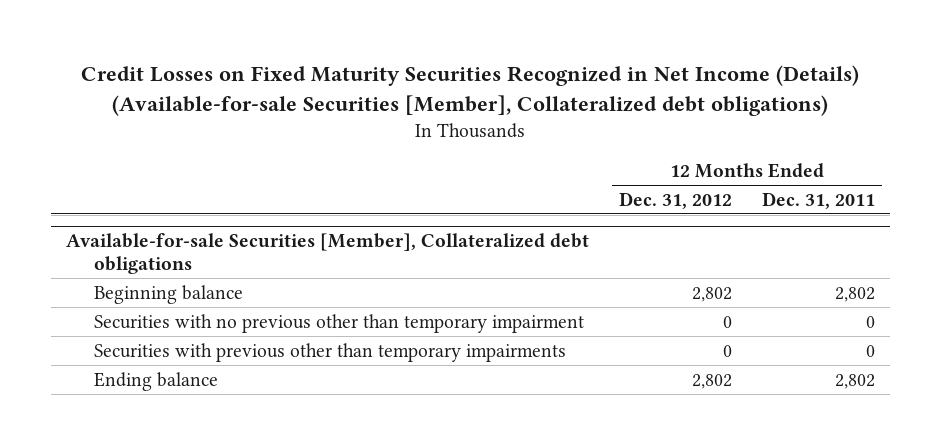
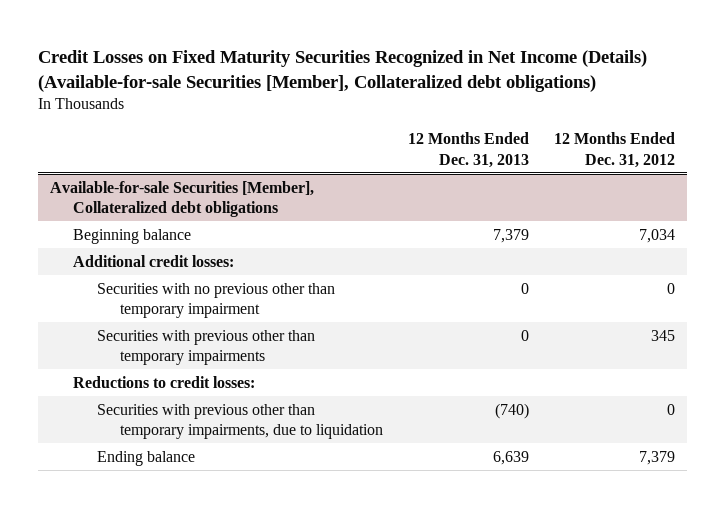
- | 12 Months Ended Dec. 31, 2012 | 12 Months Ended Dec. 31, 2011
+ | 12 Months Ended Dec. 31, 2013 | 12 Months Ended Dec. 31, 2012
@ Available-for-sale Securities [Member], Collateralized debt obligations
- Beginning balance | 2,802 | 2,802
+ Beginning balance | 7,379 | 7,034
+ Additional credit losses:
- Securities with previous other than temporary impairments | 0 | 0
- Ending balance | 2,802 | 2,802
+ Securities with previous other than temporary impairments | 0 | 345
+ Reductions to credit losses:
+ Securities with previous other than temporary impairments, due to liquidation | (740) | 0
+ Ending balance | 6,639 | 7,379

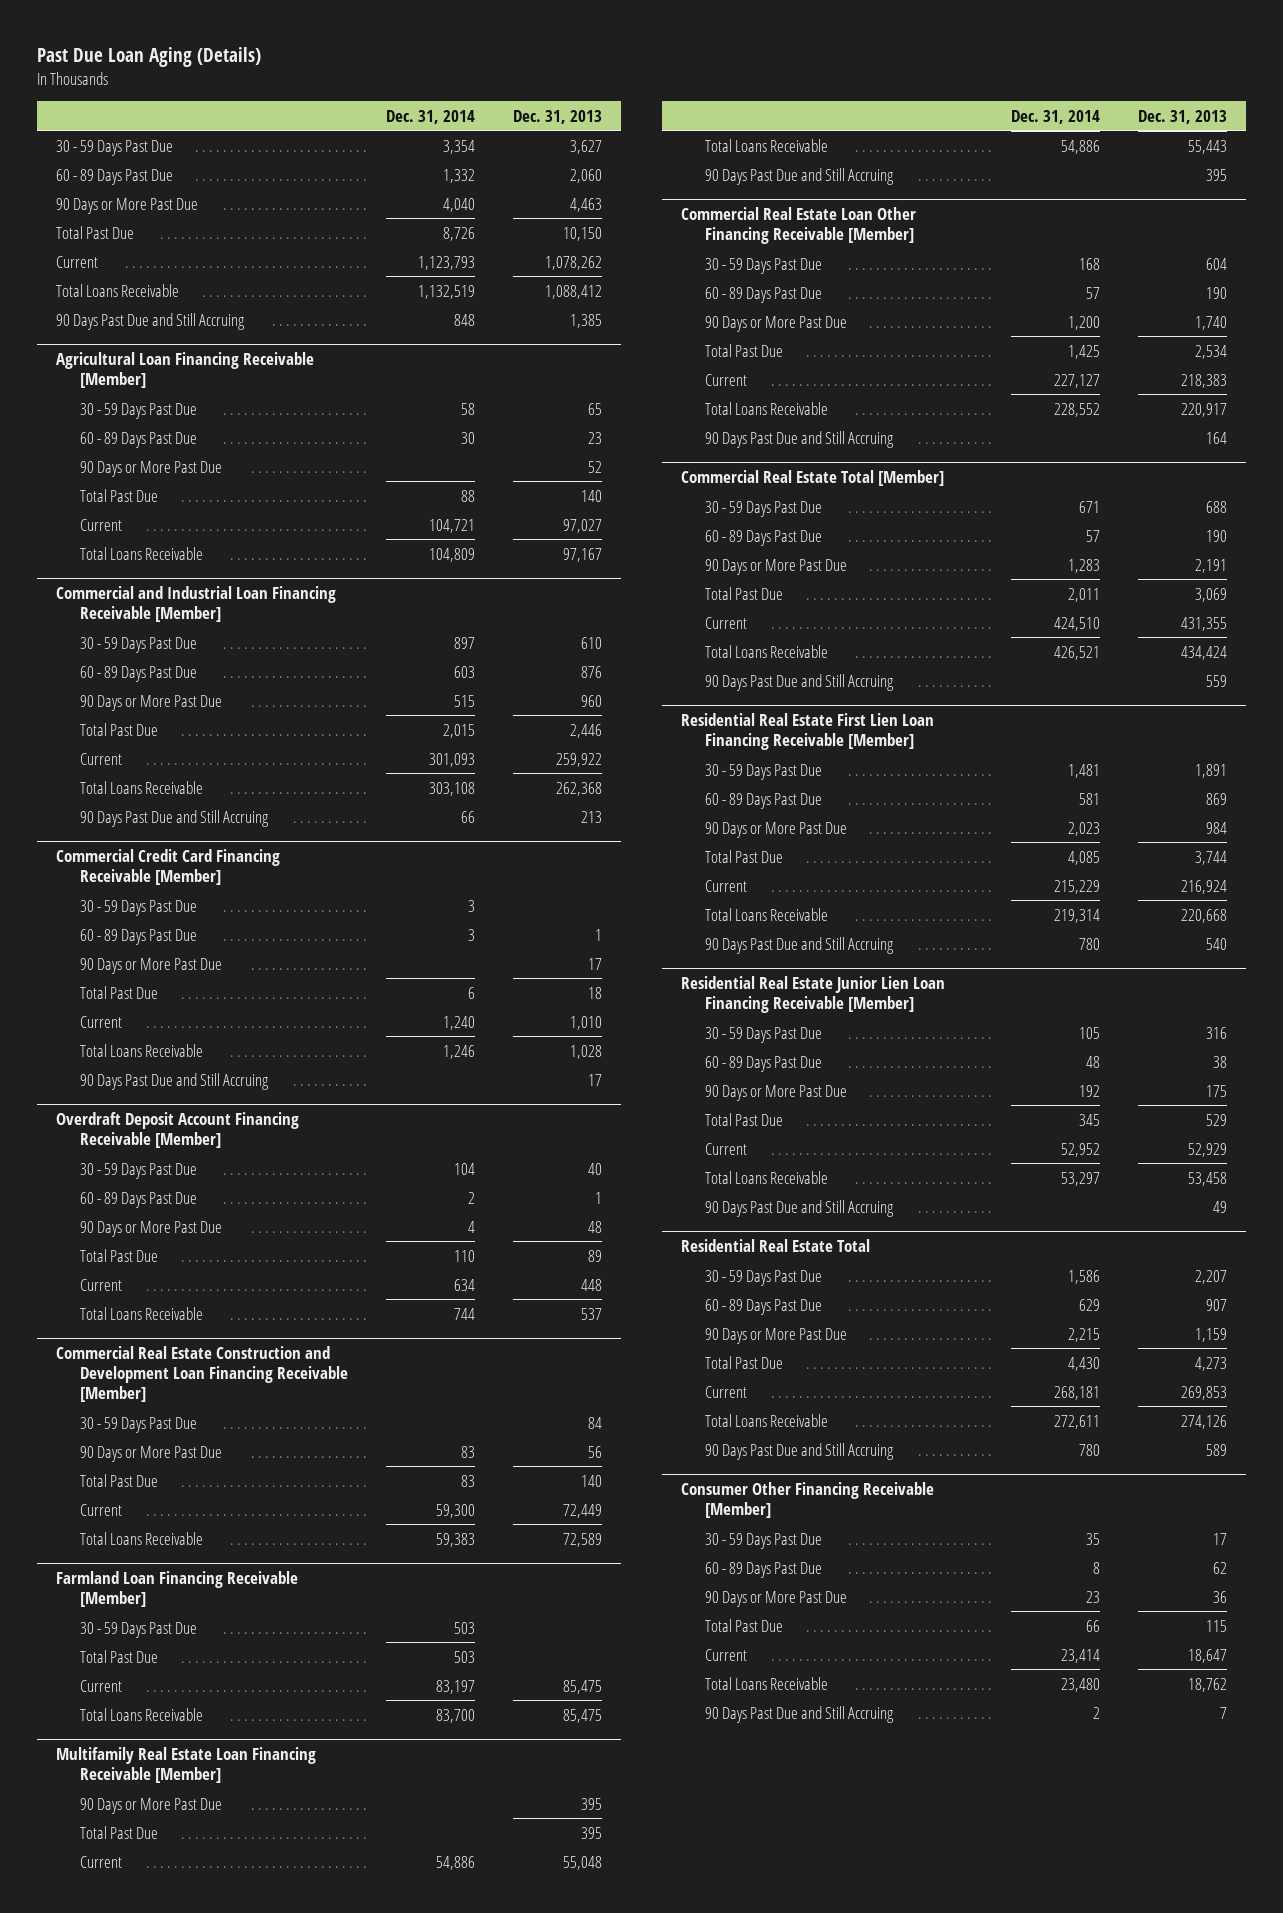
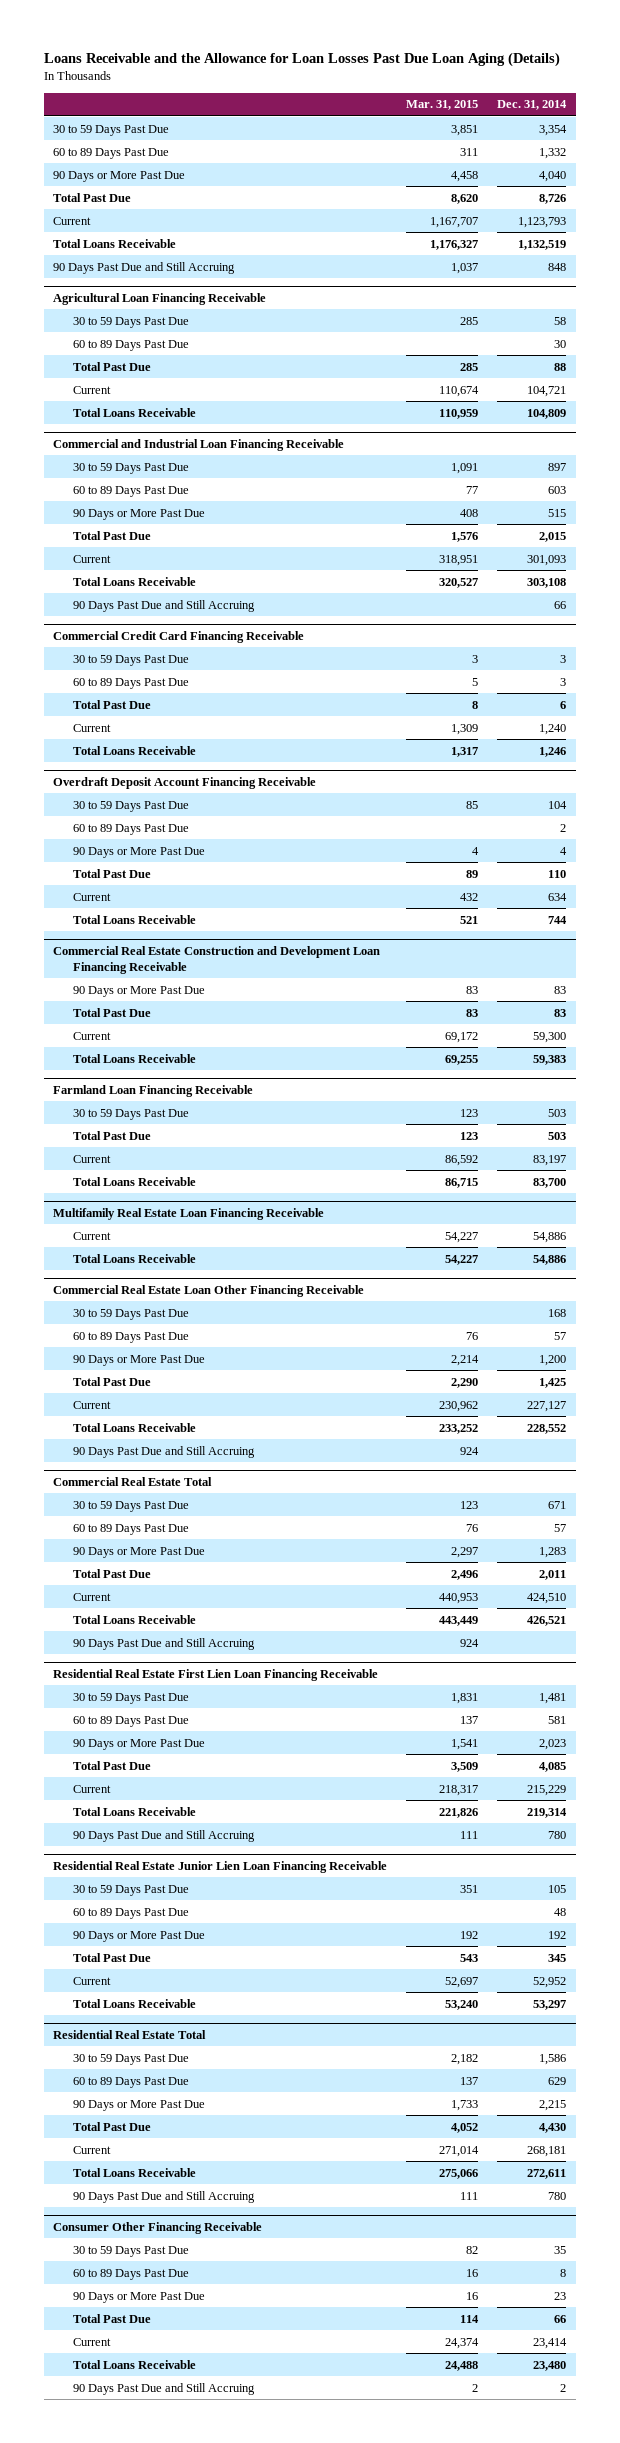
- Past Due Loan Aging (Details)
+ Loans Receivable and the Allowance for Loan Losses Past Due Loan Aging (Details)
- | Dec. 31, 2014 | Dec. 31, 2013
+ | Mar. 31, 2015 | Dec. 31, 2014
- 30 - 59 Days Past Due | 3,354 | 3,627
- 60 - 89 Days Past Due | 1,332 | 2,060
+ 30 to 59 Days Past Due | 3,851 | 3,354
+ 60 to 89 Days Past Due | 311 | 1,332
- Agricultural Loan Financing Receivable [Member]
- 30 - 59 Days Past Due | 58 | 65
- 60 - 89 Days Past Due | 30 | 23
- 90 Days or More Past Due | | 52
+ Agricultural Loan Financing Receivable
+ 30 to 59 Days Past Due | 285 | 58
+ 60 to 89 Days Past Due | | 30
- Commercial and Industrial Loan Financing Receivable [Member]
- 30 - 59 Days Past Due | 897 | 610
- 60 - 89 Days Past Due | 603 | 876
+ Commercial and Industrial Loan Financing Receivable
+ 30 to 59 Days Past Due | 1,091 | 897
+ 60 to 89 Days Past Due | 77 | 603
- Commercial Credit Card Financing Receivable [Member]
- 30 - 59 Days Past Due | 3 |
- 60 - 89 Days Past Due | 3 | 1
- 90 Days or More Past Due | | 17
+ Commercial Credit Card Financing Receivable
+ 30 to 59 Days Past Due | 3 | 3
+ 60 to 89 Days Past Due | 5 | 3
- 90 Days Past Due and Still Accruing | | 17
- Overdraft Deposit Account Financing Receivable [Member]
- 30 - 59 Days Past Due | 104 | 40
- 60 - 89 Days Past Due | 2 | 1
+ Overdraft Deposit Account Financing Receivable
+ 30 to 59 Days Past Due | 85 | 104
+ 60 to 89 Days Past Due | | 2
- Commercial Real Estate Construction and Development Loan Financing Receivable [Member]
- 30 - 59 Days Past Due | | 84
+ Commercial Real Estate Construction and Development Loan Financing Receivable
- Farmland Loan Financing Receivable [Member]
- 30 - 59 Days Past Due | 503 |
+ Farmland Loan Financing Receivable
+ 30 to 59 Days Past Due | 123 | 503
- Multifamily Real Estate Loan Financing Receivable [Member]
- 90 Days or More Past Due | | 395
- Total Past Due | | 395
+ Multifamily Real Estate Loan Financing Receivable
- 90 Days Past Due and Still Accruing | | 395
- Commercial Real Estate Loan Other Financing Receivable [Member]
- 30 - 59 Days Past Due | 168 | 604
- 60 - 89 Days Past Due | 57 | 190
+ Commercial Real Estate Loan Other Financing Receivable
+ 30 to 59 Days Past Due | | 168
+ 60 to 89 Days Past Due | 76 | 57
- Commercial Real Estate Total [Member]
- 30 - 59 Days Past Due | 671 | 688
- 60 - 89 Days Past Due | 57 | 190
+ Commercial Real Estate Total
+ 30 to 59 Days Past Due | 123 | 671
+ 60 to 89 Days Past Due | 76 | 57
- Residential Real Estate First Lien Loan Financing Receivable [Member]
- 30 - 59 Days Past Due | 1,481 | 1,891
- 60 - 89 Days Past Due | 581 | 869
+ Residential Real Estate First Lien Loan Financing Receivable
+ 30 to 59 Days Past Due | 1,831 | 1,481
+ 60 to 89 Days Past Due | 137 | 581
- Residential Real Estate Junior Lien Loan Financing Receivable [Member]
- 30 - 59 Days Past Due | 105 | 316
- 60 - 89 Days Past Due | 48 | 38
+ Residential Real Estate Junior Lien Loan Financing Receivable
+ 30 to 59 Days Past Due | 351 | 105
+ 60 to 89 Days Past Due | | 48
- 90 Days Past Due and Still Accruing | | 49
@ Residential Real Estate Total
- 30 - 59 Days Past Due | 1,586 | 2,207
- 60 - 89 Days Past Due | 629 | 907
+ 30 to 59 Days Past Due | 2,182 | 1,586
+ 60 to 89 Days Past Due | 137 | 629
- Consumer Other Financing Receivable [Member]
- 30 - 59 Days Past Due | 35 | 17
- 60 - 89 Days Past Due | 8 | 62
+ Consumer Other Financing Receivable
+ 30 to 59 Days Past Due | 82 | 35
+ 60 to 89 Days Past Due | 16 | 8

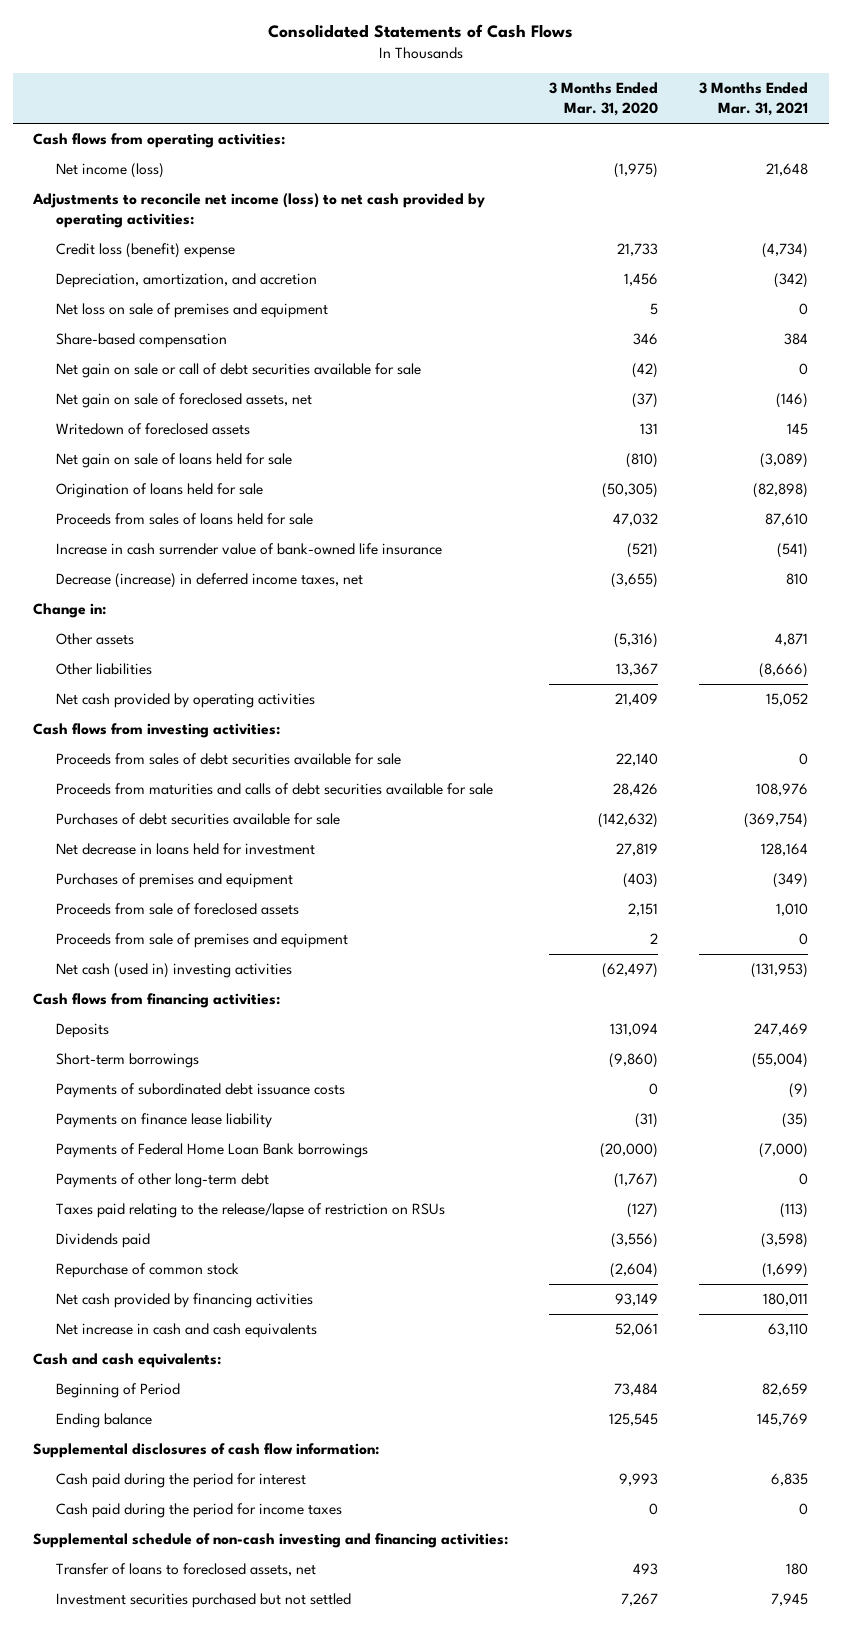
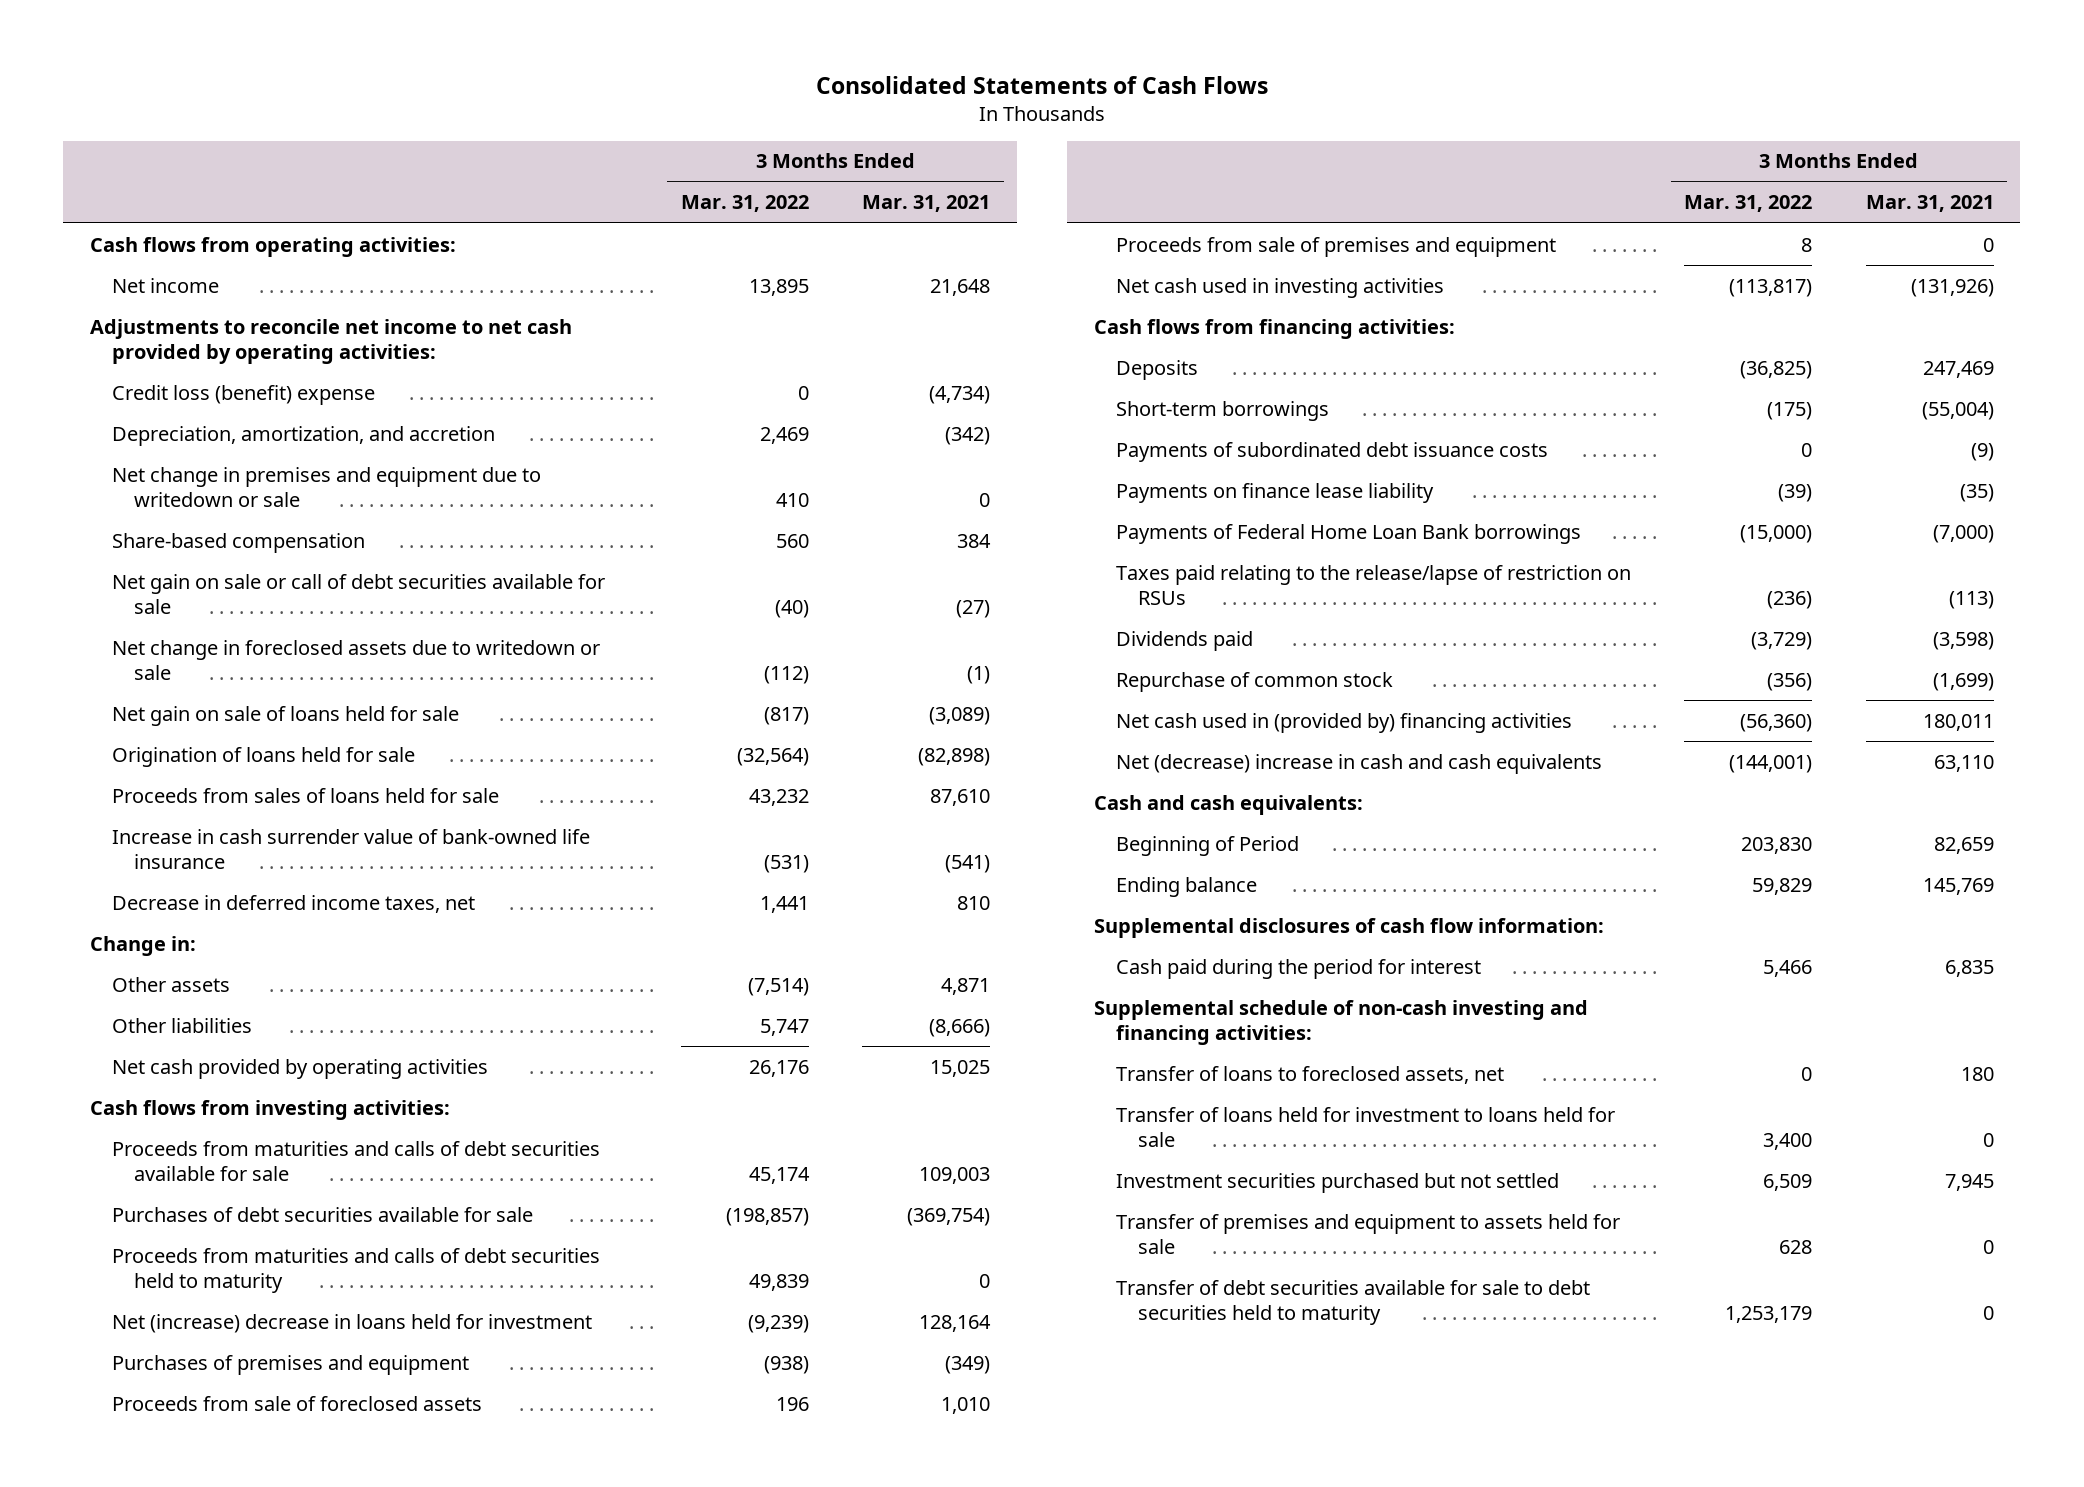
- | 3 Months Ended Mar. 31, 2020 | 3 Months Ended Mar. 31, 2021
+ | 3 Months Ended Mar. 31, 2022 | 3 Months Ended Mar. 31, 2021
- Net income (loss) | (1,975) | 21,648
- Adjustments to reconcile net income (loss) to net cash provided by operating activities:
+ Net income | 13,895 | 21,648
+ Adjustments to reconcile net income to net cash provided by operating activities:
- Net loss on sale of premises and equipment | 5 | 0
+ Net change in premises and equipment due to writedown or sale | 410 | 0
- Net gain on sale or call of debt securities available for sale | (42) | 0
- Net gain on sale of foreclosed assets, net | (37) | (146)
- Writedown of foreclosed assets | 131 | 145
+ Net gain on sale or call of debt securities available for sale | (40) | (27)
+ Net change in foreclosed assets due to writedown or sale | (112) | (1)
- Decrease (increase) in deferred income taxes, net | (3,655) | 810
+ Decrease in deferred income taxes, net | 1,441 | 810
- Net cash provided by operating activities | 21,409 | 15,052
+ Net cash provided by operating activities | 26,176 | 15,025
- Proceeds from sales of debt securities available for sale | 22,140 | 0
- Proceeds from maturities and calls of debt securities available for sale | 28,426 | 108,976
+ Proceeds from maturities and calls of debt securities available for sale | 45,174 | 109,003
- Net decrease in loans held for investment | 27,819 | 128,164
+ Proceeds from maturities and calls of debt securities held to maturity | 49,839 | 0
+ Net (increase) decrease in loans held for investment | (9,239) | 128,164
- Net cash (used in) investing activities | (62,497) | (131,953)
+ Net cash used in investing activities | (113,817) | (131,926)
- Payments of other long-term debt | (1,767) | 0
- Net cash provided by financing activities | 93,149 | 180,011
- Net increase in cash and cash equivalents | 52,061 | 63,110
+ Net cash used in (provided by) financing activities | (56,360) | 180,011
+ Net (decrease) increase in cash and cash equivalents | (144,001) | 63,110
- Cash paid during the period for income taxes | 0 | 0
+ Transfer of loans held for investment to loans held for sale | 3,400 | 0
+ Transfer of premises and equipment to assets held for sale | 628 | 0
+ Transfer of debt securities available for sale to debt securities held to maturity | 1,253,179 | 0

